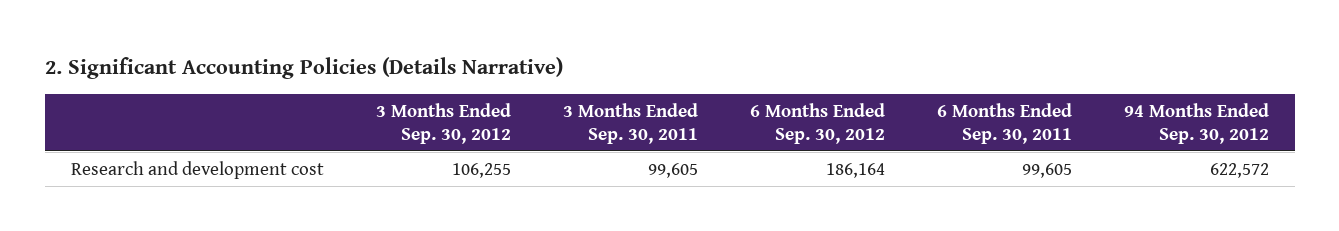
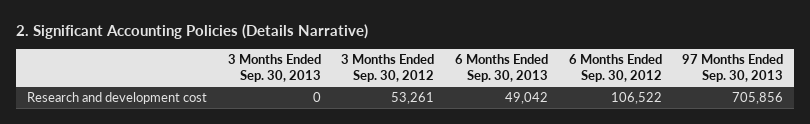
- | 3 Months Ended Sep. 30, 2012 | 3 Months Ended Sep. 30, 2011 | 6 Months Ended Sep. 30, 2012 | 6 Months Ended Sep. 30, 2011 | 94 Months Ended Sep. 30, 2012
+ | 3 Months Ended Sep. 30, 2013 | 3 Months Ended Sep. 30, 2012 | 6 Months Ended Sep. 30, 2013 | 6 Months Ended Sep. 30, 2012 | 97 Months Ended Sep. 30, 2013
- Research and development cost | 106,255 | 99,605 | 186,164 | 99,605 | 622,572
+ Research and development cost | 0 | 53,261 | 49,042 | 106,522 | 705,856

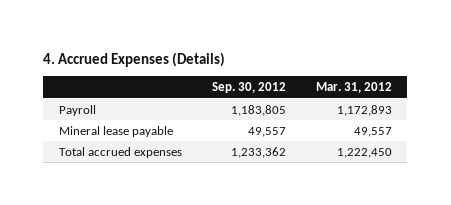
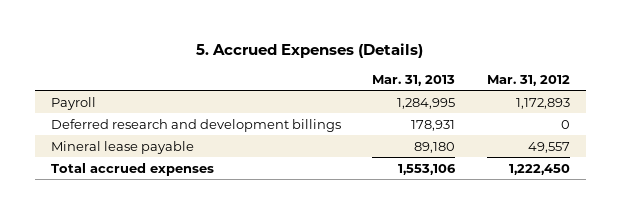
- 4. Accrued Expenses (Details)
+ 5. Accrued Expenses (Details)
- | Sep. 30, 2012 | Mar. 31, 2012
+ | Mar. 31, 2013 | Mar. 31, 2012
+ Deferred research and development billings | 178,931 | 0

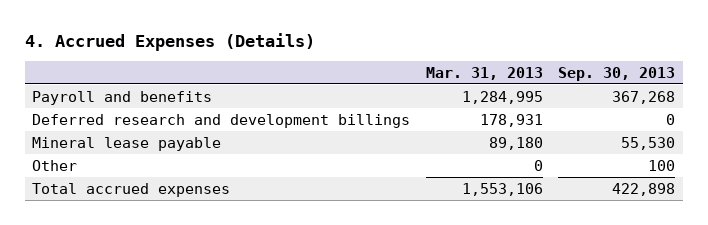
- 5. Accrued Expenses (Details)
+ 4. Accrued Expenses (Details)
- | Mar. 31, 2013 | Mar. 31, 2012
+ | Mar. 31, 2013 | Sep. 30, 2013
- Payroll | 1,284,995 | 1,172,893
+ Payroll and benefits | 1,284,995 | 367,268
+ Other | 0 | 100

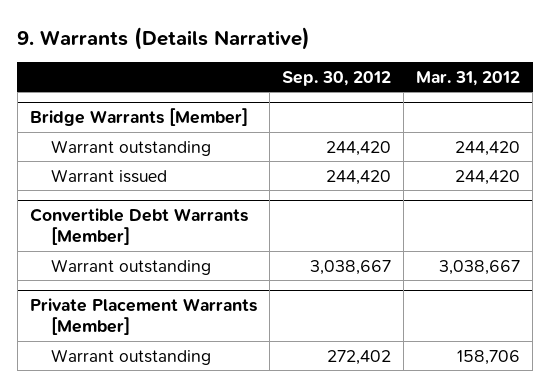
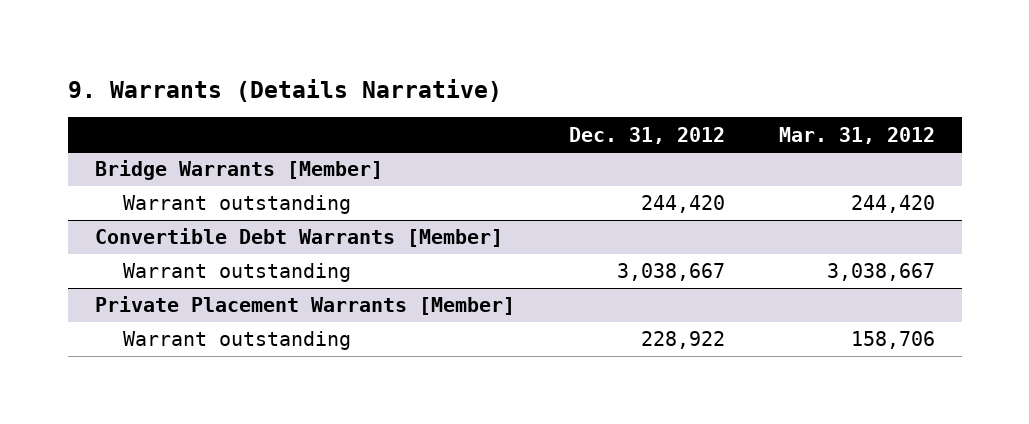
- | Sep. 30, 2012 | Mar. 31, 2012
+ | Dec. 31, 2012 | Mar. 31, 2012
@ Bridge Warrants [Member]
- Warrant issued | 244,420 | 244,420

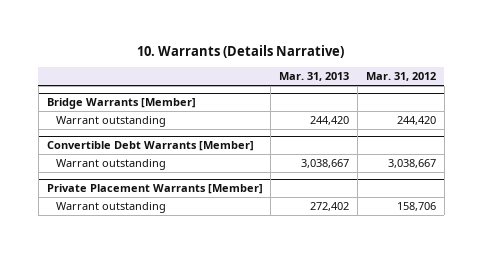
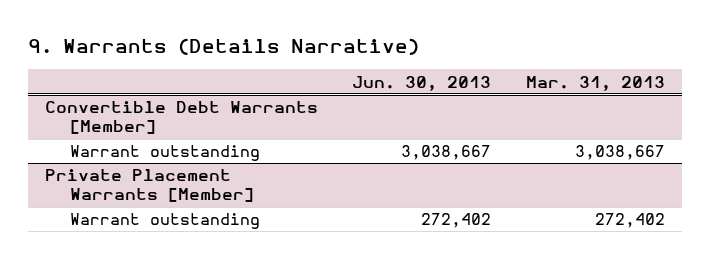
- 10. Warrants (Details Narrative)
+ 9. Warrants (Details Narrative)
- | Mar. 31, 2013 | Mar. 31, 2012
+ | Jun. 30, 2013 | Mar. 31, 2013
- Bridge Warrants [Member]
- Warrant outstanding | 244,420 | 244,420

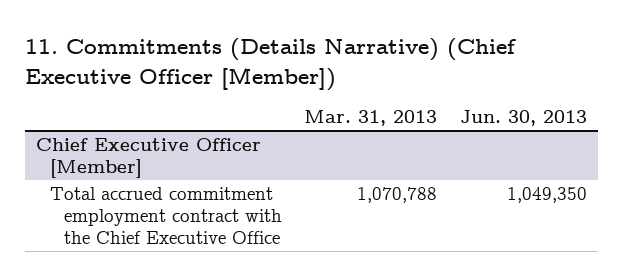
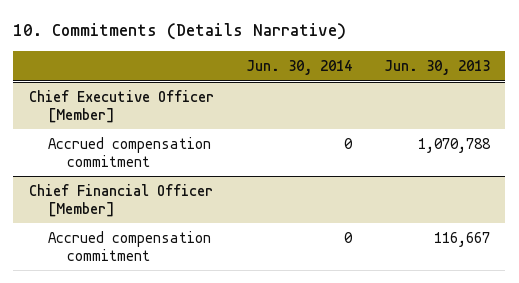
- 11. Commitments (Details Narrative) (Chief Executive Officer [Member])
+ 10. Commitments (Details Narrative)
- | Mar. 31, 2013 | Jun. 30, 2013
+ | Jun. 30, 2014 | Jun. 30, 2013
@ Chief Executive Officer [Member]
- Total accrued commitment employment contract with the Chief Executive Office | 1,070,788 | 1,049,350
+ Accrued compensation commitment | 0 | 1,070,788
+ Chief Financial Officer [Member]
+ Accrued compensation commitment | 0 | 116,667

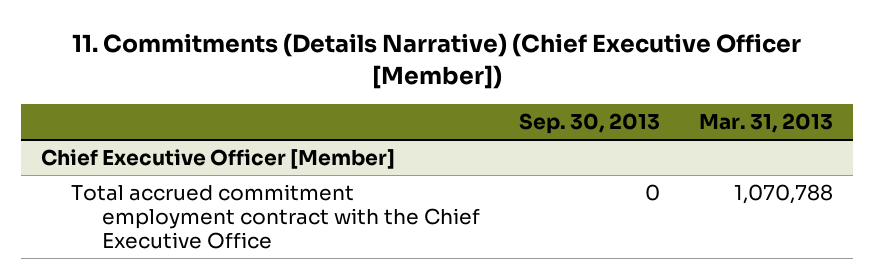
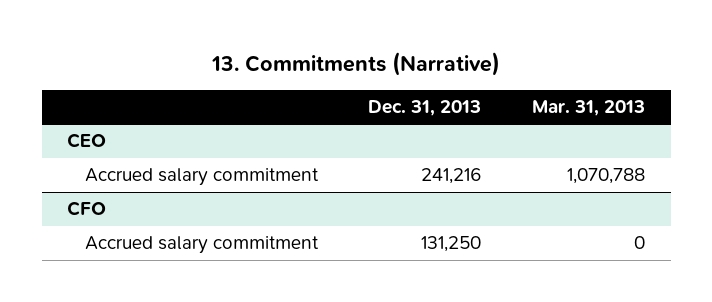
- 11. Commitments (Details Narrative) (Chief Executive Officer [Member])
+ 13. Commitments (Narrative)
- | Sep. 30, 2013 | Mar. 31, 2013
+ | Dec. 31, 2013 | Mar. 31, 2013
- Chief Executive Officer [Member]
- Total accrued commitment employment contract with the Chief Executive Office | 0 | 1,070,788
+ CEO
+ Accrued salary commitment | 241,216 | 1,070,788
+ CFO
+ Accrued salary commitment | 131,250 | 0

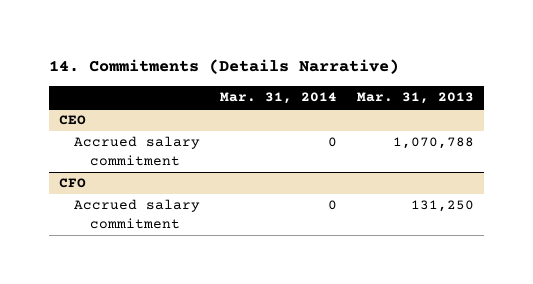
- 13. Commitments (Narrative)
+ 14. Commitments (Details Narrative)
- | Dec. 31, 2013 | Mar. 31, 2013
+ | Mar. 31, 2014 | Mar. 31, 2013
@ CFO
- Accrued salary commitment | 131,250 | 0
+ Accrued salary commitment | 0 | 131,250

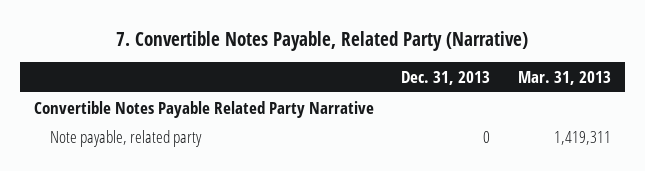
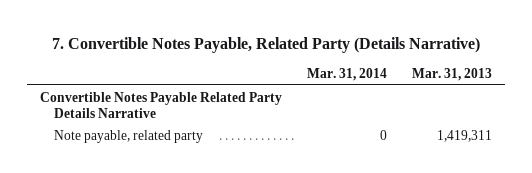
- 7. Convertible Notes Payable, Related Party (Narrative)
+ 7. Convertible Notes Payable, Related Party (Details Narrative)
- | Dec. 31, 2013 | Mar. 31, 2013
+ | Mar. 31, 2014 | Mar. 31, 2013
- Convertible Notes Payable Related Party Narrative
+ Convertible Notes Payable Related Party Details Narrative

